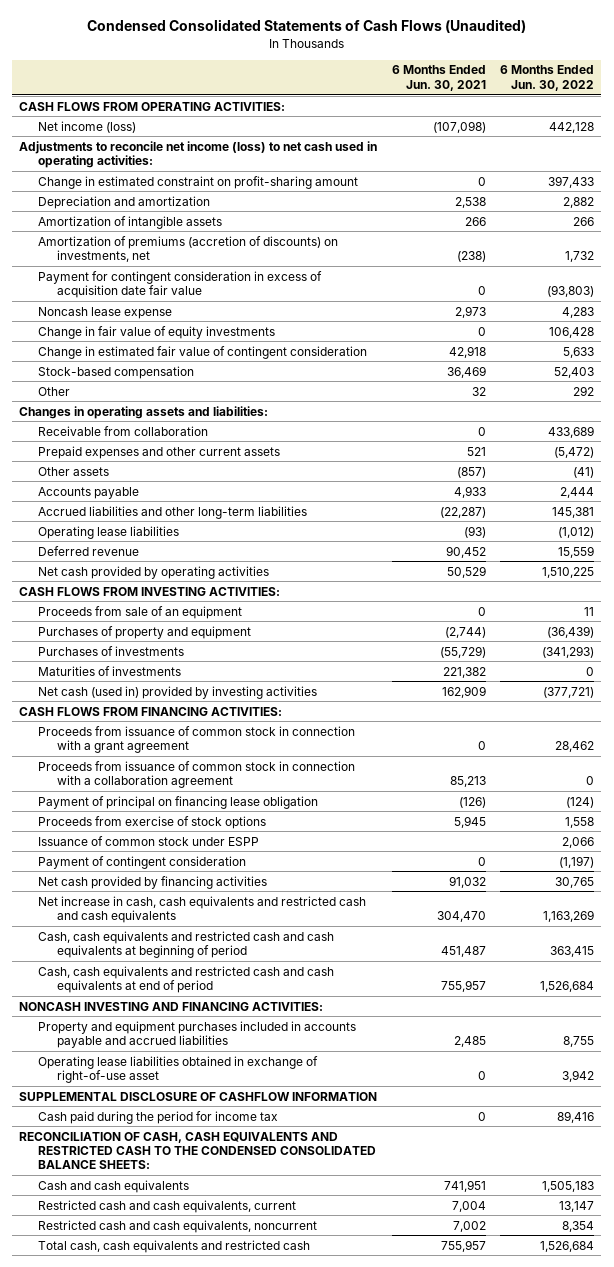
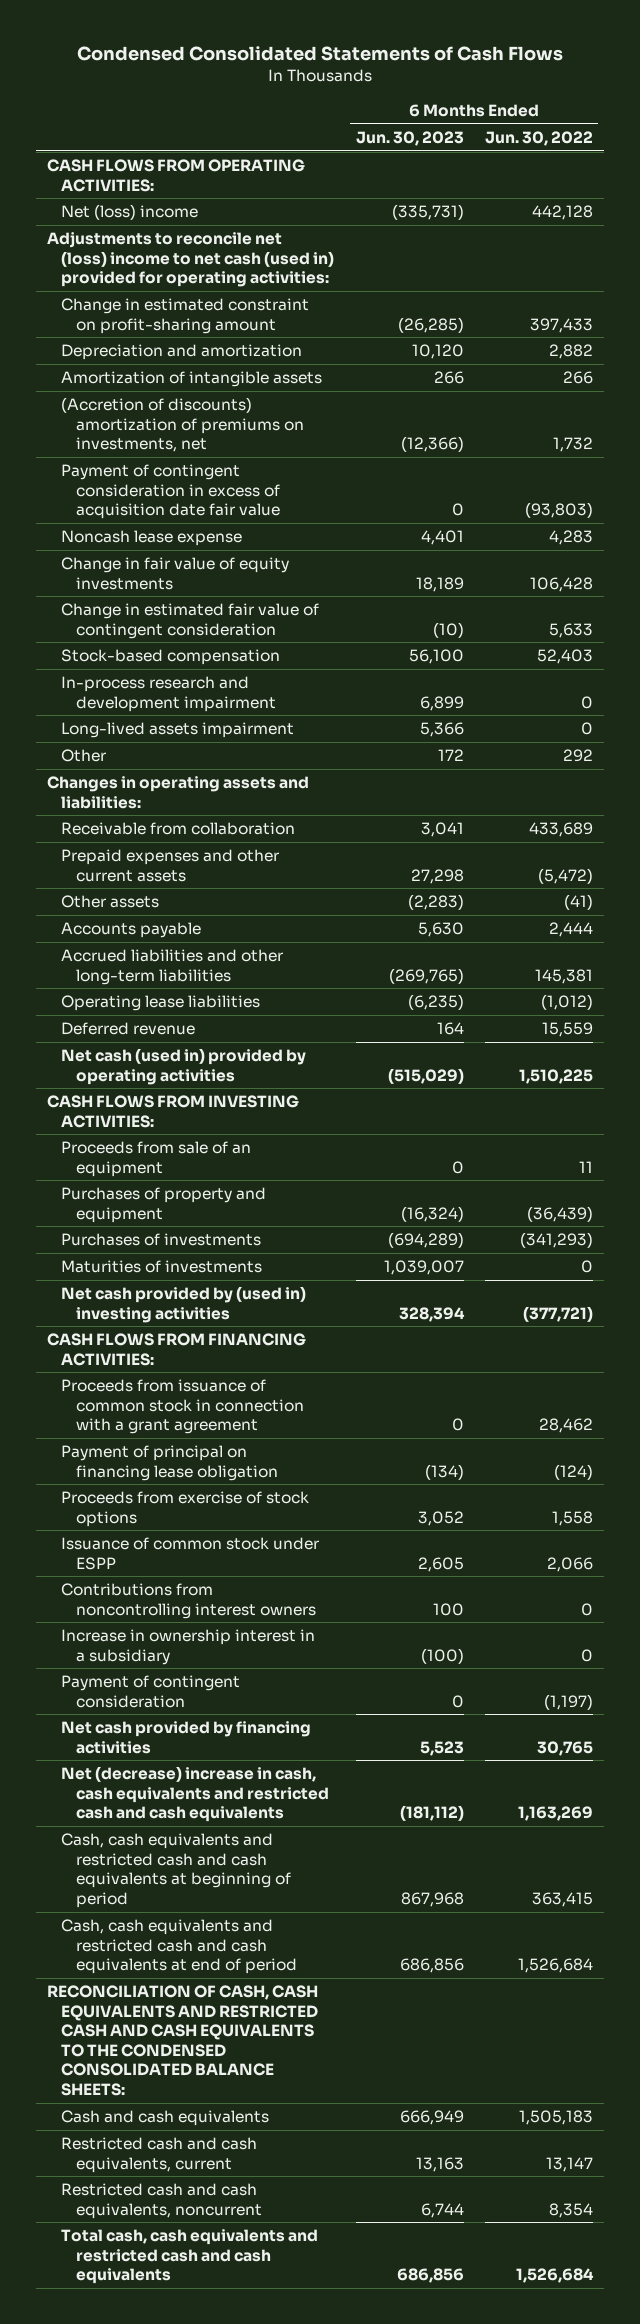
- Condensed Consolidated Statements of Cash Flows (Unaudited)
+ Condensed Consolidated Statements of Cash Flows
- | 6 Months Ended Jun. 30, 2021 | 6 Months Ended Jun. 30, 2022
+ | 6 Months Ended Jun. 30, 2023 | 6 Months Ended Jun. 30, 2022
- Net income (loss) | (107,098) | 442,128
- Adjustments to reconcile net income (loss) to net cash used in operating activities:
+ Net (loss) income | (335,731) | 442,128
+ Adjustments to reconcile net (loss) income to net cash (used in) provided for operating activities:
- Amortization of premiums (accretion of discounts) on investments, net | (238) | 1,732
- Payment for contingent consideration in excess of acquisition date fair value | 0 | (93,803)
+ (Accretion of discounts) amortization of premiums on investments, net | (12,366) | 1,732
+ Payment of contingent consideration in excess of acquisition date fair value | 0 | (93,803)
+ In-process research and development impairment | 6,899 | 0
+ Long-lived assets impairment | 5,366 | 0
- Net cash provided by operating activities | 50,529 | 1,510,225
+ Net cash (used in) provided by operating activities | (515,029) | 1,510,225
- Net cash (used in) provided by investing activities | 162,909 | (377,721)
+ Net cash provided by (used in) investing activities | 328,394 | (377,721)
- Proceeds from issuance of common stock in connection with a collaboration agreement | 85,213 | 0
+ Contributions from noncontrolling interest owners | 100 | 0
+ Increase in ownership interest in a subsidiary | (100) | 0
- Net increase in cash, cash equivalents and restricted cash and cash equivalents | 304,470 | 1,163,269
+ Net (decrease) increase in cash, cash equivalents and restricted cash and cash equivalents | (181,112) | 1,163,269
- NONCASH INVESTING AND FINANCING ACTIVITIES:
- Property and equipment purchases included in accounts payable and accrued liabilities | 2,485 | 8,755
- Operating lease liabilities obtained in exchange of right-of-use asset | 0 | 3,942
- SUPPLEMENTAL DISCLOSURE OF CASHFLOW INFORMATION
- Cash paid during the period for income tax | 0 | 89,416
- RECONCILIATION OF CASH, CASH EQUIVALENTS AND RESTRICTED CASH TO THE CONDENSED CONSOLIDATED BALANCE SHEETS:
+ RECONCILIATION OF CASH, CASH EQUIVALENTS AND RESTRICTED CASH AND CASH EQUIVALENTS TO THE CONDENSED CONSOLIDATED BALANCE SHEETS:
- Total cash, cash equivalents and restricted cash | 755,957 | 1,526,684
+ Total cash, cash equivalents and restricted cash and cash equivalents | 686,856 | 1,526,684

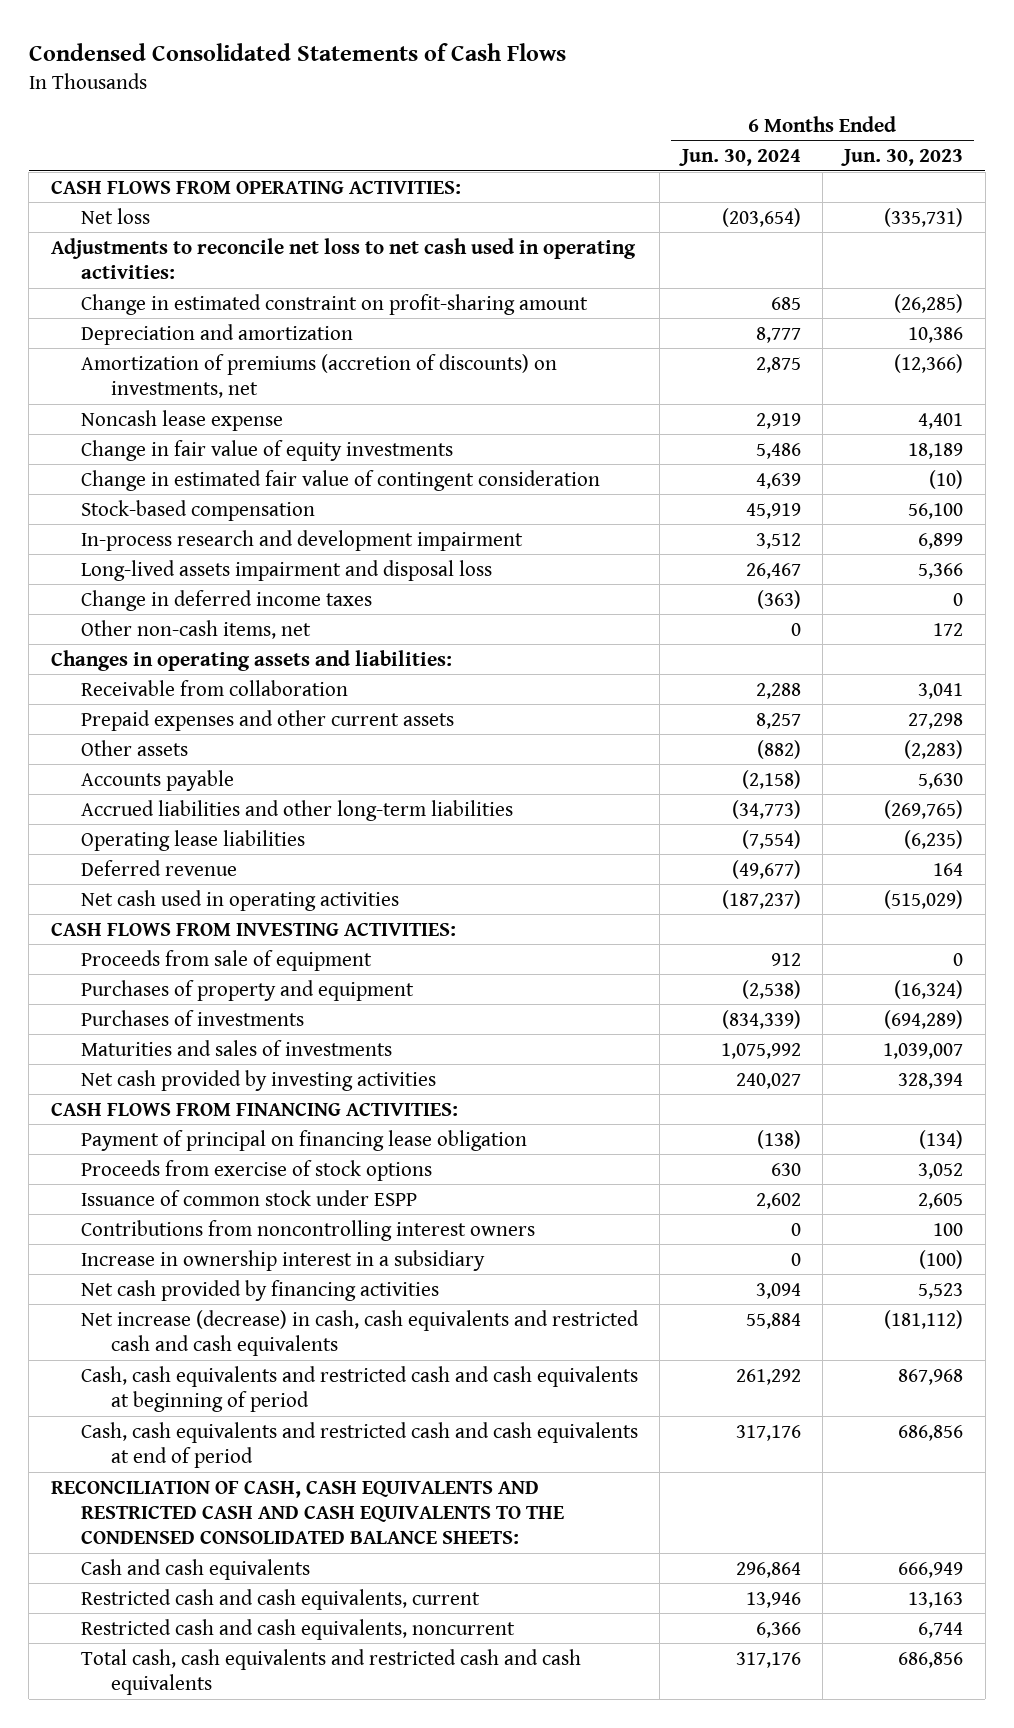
- | 6 Months Ended Jun. 30, 2023 | 6 Months Ended Jun. 30, 2022
+ | 6 Months Ended Jun. 30, 2024 | 6 Months Ended Jun. 30, 2023
- Net (loss) income | (335,731) | 442,128
- Adjustments to reconcile net (loss) income to net cash (used in) provided for operating activities:
+ Net loss | (203,654) | (335,731)
+ Adjustments to reconcile net loss to net cash used in operating activities:
- Depreciation and amortization | 10,120 | 2,882
- Amortization of intangible assets | 266 | 266
- (Accretion of discounts) amortization of premiums on investments, net | (12,366) | 1,732
- Payment of contingent consideration in excess of acquisition date fair value | 0 | (93,803)
+ Depreciation and amortization | 8,777 | 10,386
+ Amortization of premiums (accretion of discounts) on investments, net | 2,875 | (12,366)
- Long-lived assets impairment | 5,366 | 0
- Other | 172 | 292
+ Long-lived assets impairment and disposal loss | 26,467 | 5,366
+ Change in deferred income taxes | (363) | 0
+ Other non-cash items, net | 0 | 172
- Net cash (used in) provided by operating activities | (515,029) | 1,510,225
+ Net cash used in operating activities | (187,237) | (515,029)
- Proceeds from sale of an equipment | 0 | 11
+ Proceeds from sale of equipment | 912 | 0
- Maturities of investments | 1,039,007 | 0
- Net cash provided by (used in) investing activities | 328,394 | (377,721)
+ Maturities and sales of investments | 1,075,992 | 1,039,007
+ Net cash provided by investing activities | 240,027 | 328,394
- Proceeds from issuance of common stock in connection with a grant agreement | 0 | 28,462
- Payment of contingent consideration | 0 | (1,197)
- Net (decrease) increase in cash, cash equivalents and restricted cash and cash equivalents | (181,112) | 1,163,269
+ Net increase (decrease) in cash, cash equivalents and restricted cash and cash equivalents | 55,884 | (181,112)

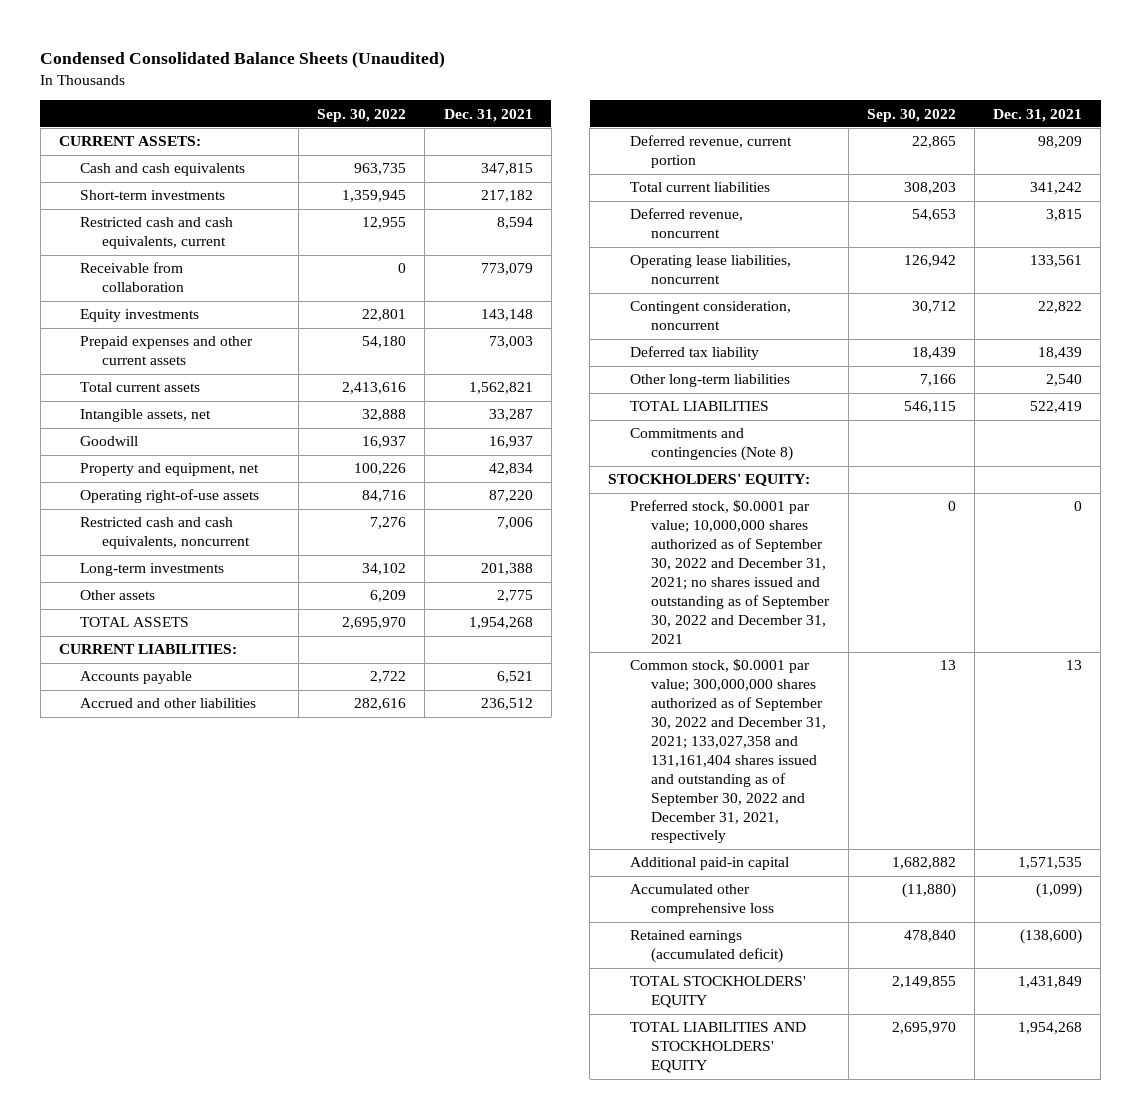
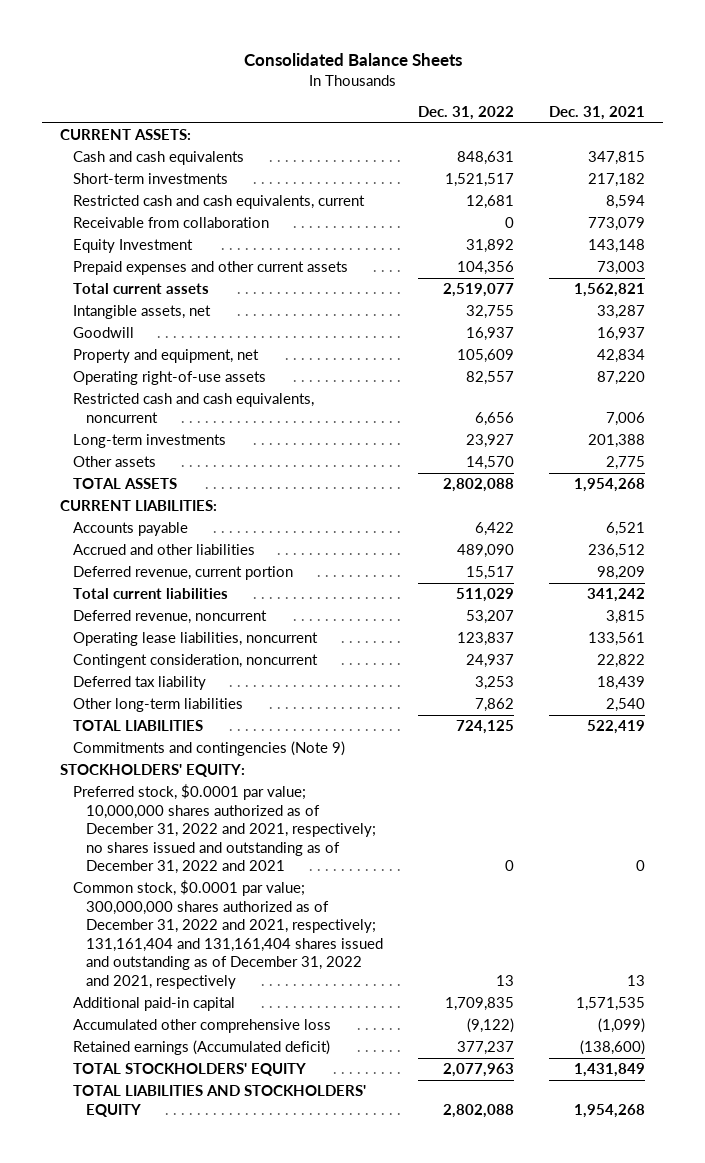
- Condensed Consolidated Balance Sheets (Unaudited)
+ Consolidated Balance Sheets
- | Sep. 30, 2022 | Dec. 31, 2021
+ | Dec. 31, 2022 | Dec. 31, 2021
- Equity investments | 22,801 | 143,148
+ Equity Investment | 31,892 | 143,148
- Commitments and contingencies (Note 8)
+ Commitments and contingencies (Note 9)
- Preferred stock, $0.0001 par value; 10,000,000 shares authorized as of September 30, 2022 and December 31, 2021; no shares issued and outstanding as of September 30, 2022 and December 31, 2021 | 0 | 0
- Common stock, $0.0001 par value; 300,000,000 shares authorized as of September 30, 2022 and December 31, 2021; 133,027,358 and 131,161,404 shares issued and outstanding as of September 30, 2022 and December 31, 2021, respectively | 13 | 13
+ Preferred stock, $0.0001 par value; 10,000,000 shares authorized as of December 31, 2022 and 2021, respectively; no shares issued and outstanding as of December 31, 2022 and 2021 | 0 | 0
+ Common stock, $0.0001 par value; 300,000,000 shares authorized as of December 31, 2022 and 2021, respectively; 131,161,404 and 131,161,404 shares issued and outstanding as of December 31, 2022 and 2021, respectively | 13 | 13
- Retained earnings (accumulated deficit) | 478,840 | (138,600)
+ Retained earnings (Accumulated deficit) | 377,237 | (138,600)

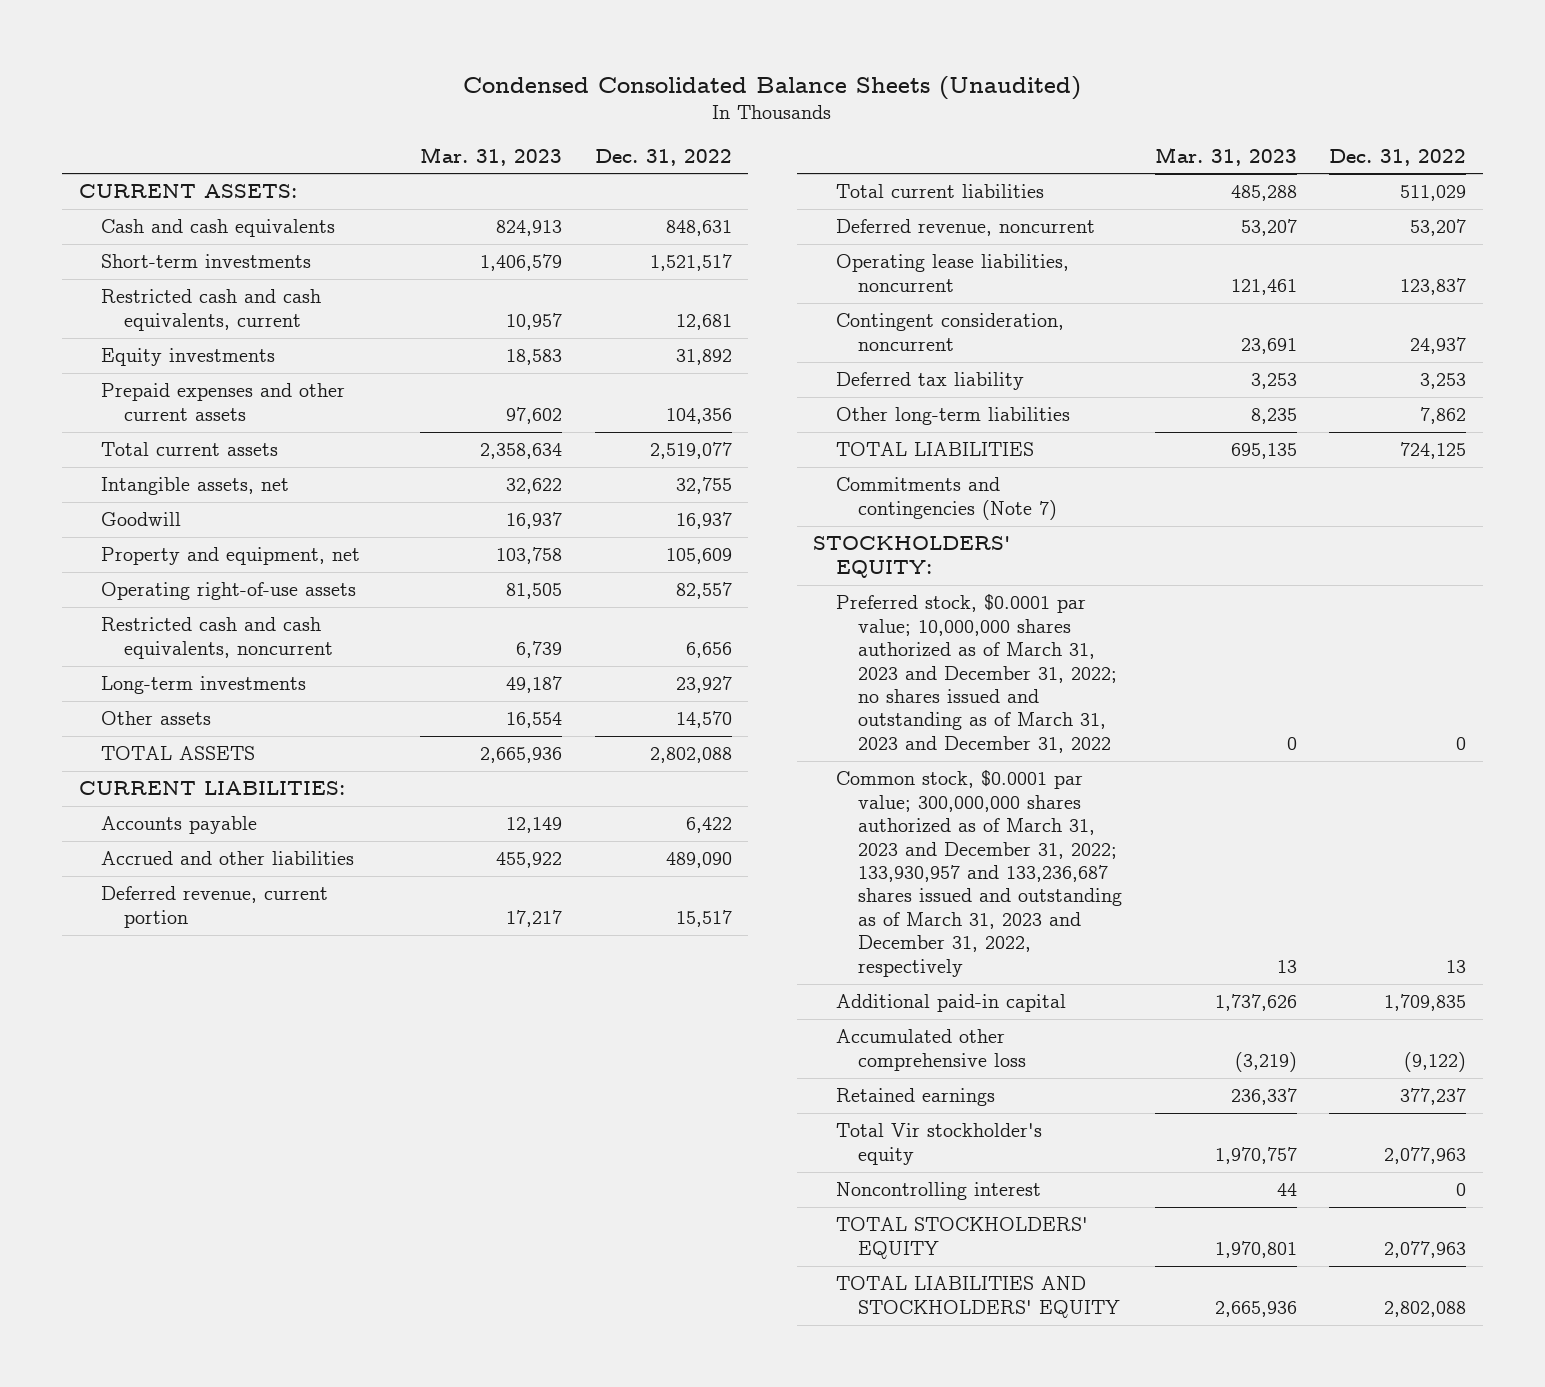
- Consolidated Balance Sheets
+ Condensed Consolidated Balance Sheets (Unaudited)
- | Dec. 31, 2022 | Dec. 31, 2021
+ | Mar. 31, 2023 | Dec. 31, 2022
- Receivable from collaboration | 0 | 773,079
- Equity Investment | 31,892 | 143,148
+ Equity investments | 18,583 | 31,892
- Commitments and contingencies (Note 9)
+ Commitments and contingencies (Note 7)
- Preferred stock, $0.0001 par value; 10,000,000 shares authorized as of December 31, 2022 and 2021, respectively; no shares issued and outstanding as of December 31, 2022 and 2021 | 0 | 0
- Common stock, $0.0001 par value; 300,000,000 shares authorized as of December 31, 2022 and 2021, respectively; 131,161,404 and 131,161,404 shares issued and outstanding as of December 31, 2022 and 2021, respectively | 13 | 13
+ Preferred stock, $0.0001 par value; 10,000,000 shares authorized as of March 31, 2023 and December 31, 2022; no shares issued and outstanding as of March 31, 2023 and December 31, 2022 | 0 | 0
+ Common stock, $0.0001 par value; 300,000,000 shares authorized as of March 31, 2023 and December 31, 2022; 133,930,957 and 133,236,687 shares issued and outstanding as of March 31, 2023 and December 31, 2022, respectively | 13 | 13
- Retained earnings (Accumulated deficit) | 377,237 | (138,600)
+ Retained earnings | 236,337 | 377,237
+ Total Vir stockholder's equity | 1,970,757 | 2,077,963
+ Noncontrolling interest | 44 | 0

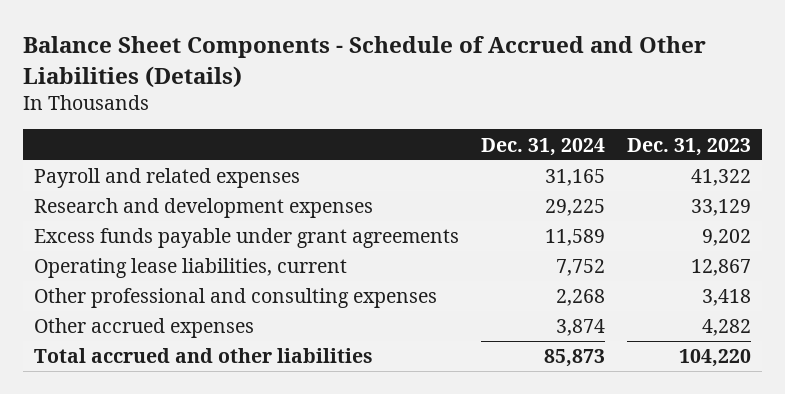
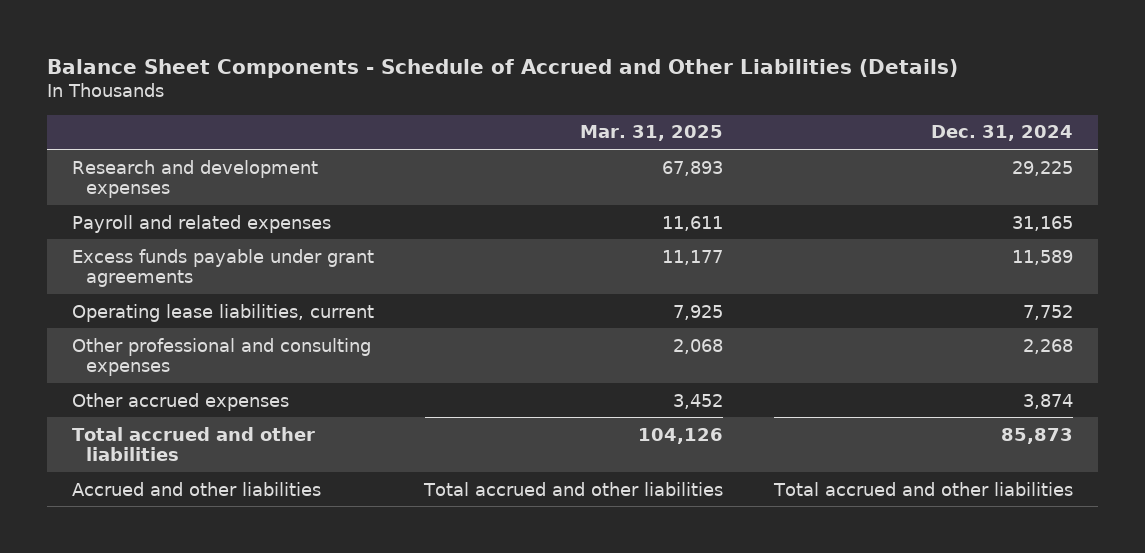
- | Dec. 31, 2024 | Dec. 31, 2023
+ | Mar. 31, 2025 | Dec. 31, 2024
moved down: Payroll and related expenses | 11,611 | 31,165
+ Accrued and other liabilities | Total accrued and other liabilities | Total accrued and other liabilities

